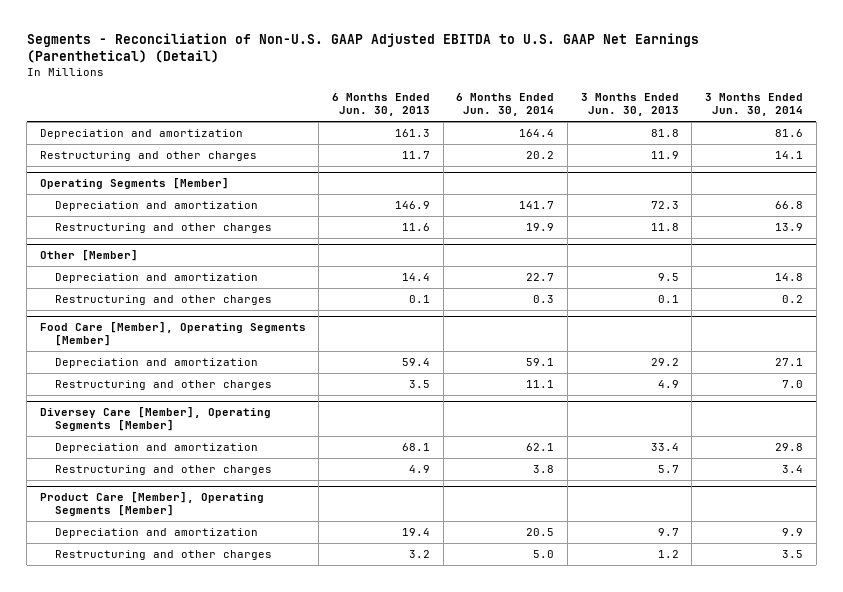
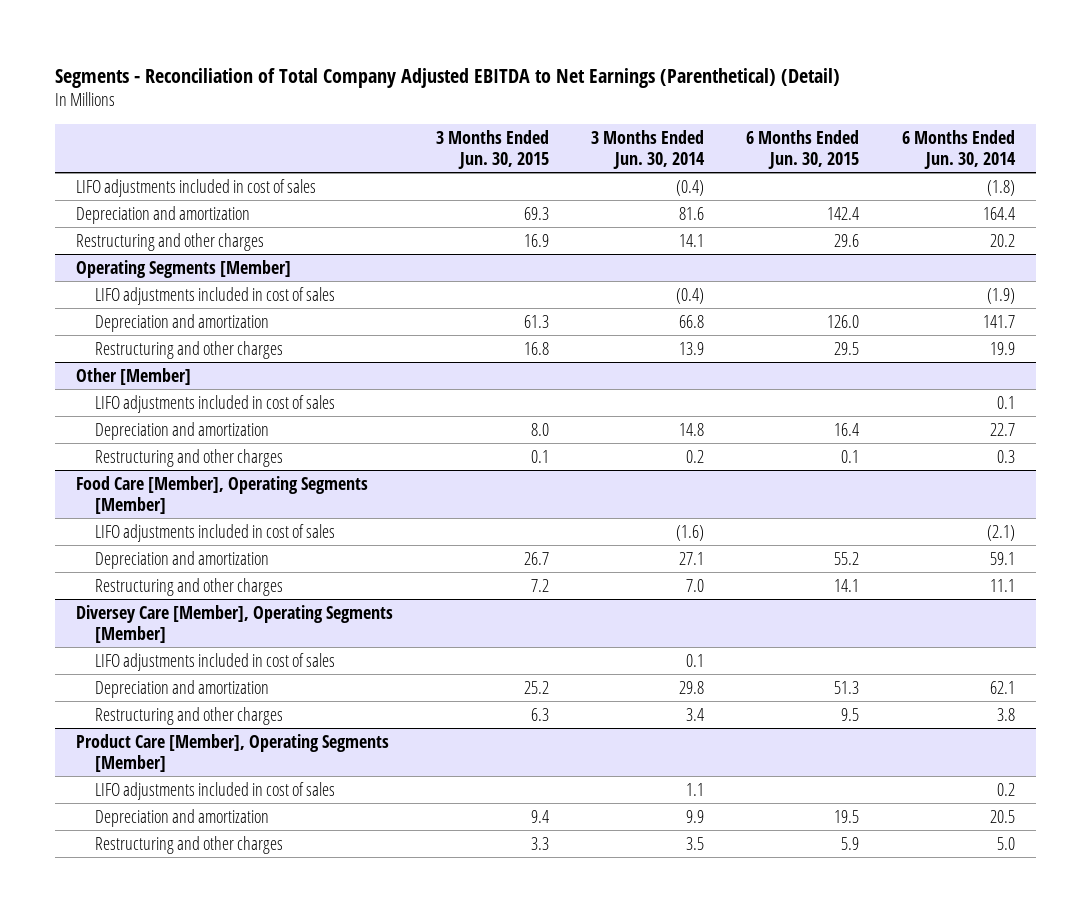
- Segments - Reconciliation of Non-U.S. GAAP Adjusted EBITDA to U.S. GAAP Net Earnings (Parenthetical) (Detail)
+ Segments - Reconciliation of Total Company Adjusted EBITDA to Net Earnings (Parenthetical) (Detail)
- | 6 Months Ended Jun. 30, 2013 | 6 Months Ended Jun. 30, 2014 | 3 Months Ended Jun. 30, 2013 | 3 Months Ended Jun. 30, 2014
+ | 3 Months Ended Jun. 30, 2015 | 3 Months Ended Jun. 30, 2014 | 6 Months Ended Jun. 30, 2015 | 6 Months Ended Jun. 30, 2014
+ LIFO adjustments included in cost of sales | | (0.4) | | (1.8)
@ Operating Segments [Member]
+ LIFO adjustments included in cost of sales | | (0.4) | | (1.9)
@ Other [Member]
+ LIFO adjustments included in cost of sales | | | | 0.1
@ Food Care [Member], Operating Segments [Member]
+ LIFO adjustments included in cost of sales | | (1.6) | | (2.1)
@ Diversey Care [Member], Operating Segments [Member]
+ LIFO adjustments included in cost of sales | | 0.1 | |
@ Product Care [Member], Operating Segments [Member]
+ LIFO adjustments included in cost of sales | | 1.1 | | 0.2

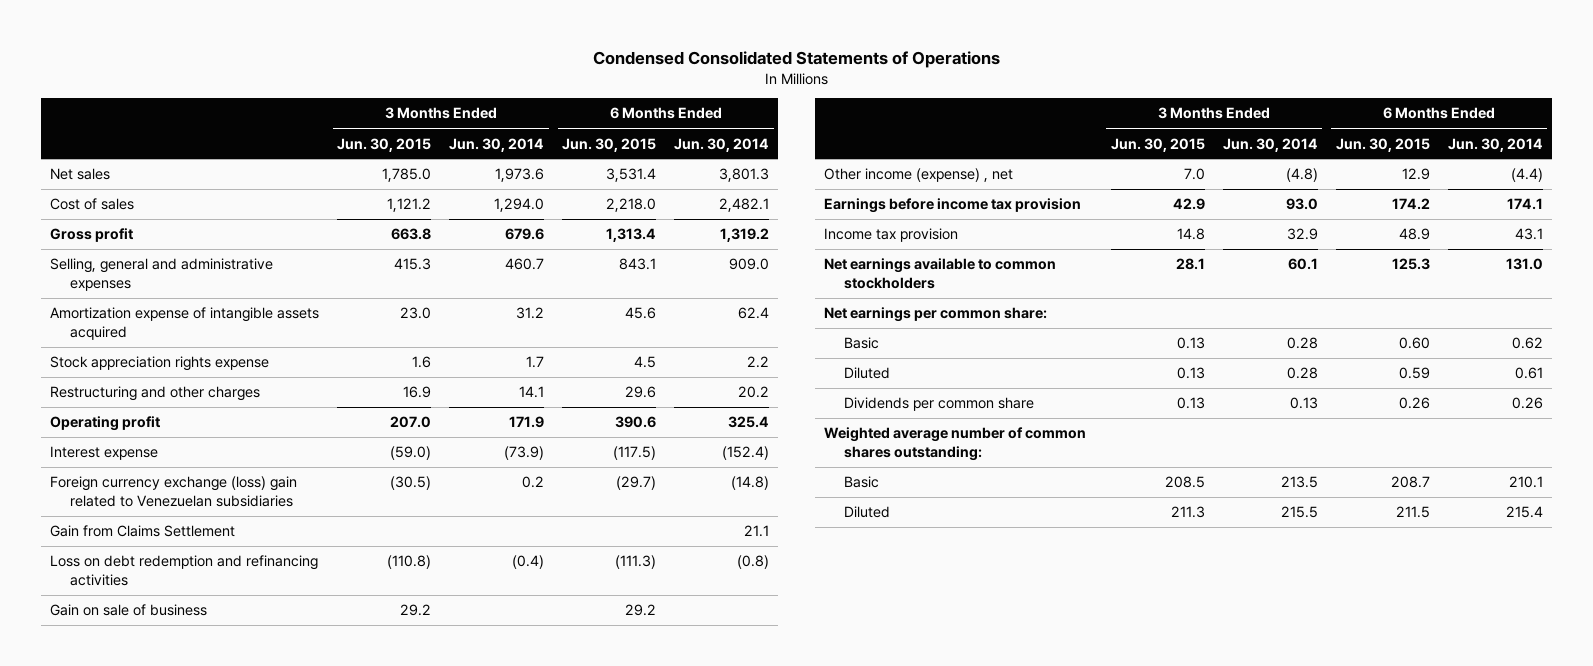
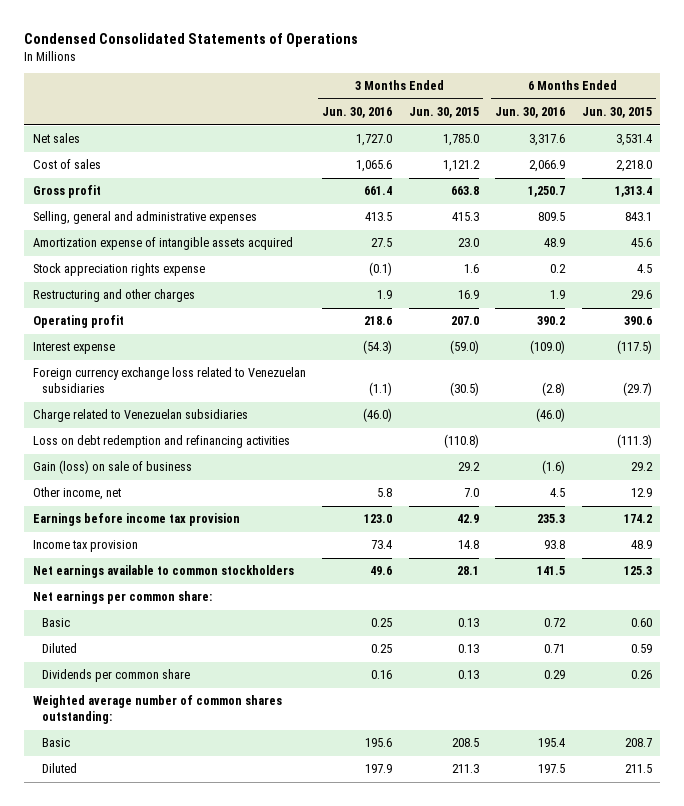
- | 3 Months Ended Jun. 30, 2015 | 3 Months Ended Jun. 30, 2014 | 6 Months Ended Jun. 30, 2015 | 6 Months Ended Jun. 30, 2014
+ | 3 Months Ended Jun. 30, 2016 | 3 Months Ended Jun. 30, 2015 | 6 Months Ended Jun. 30, 2016 | 6 Months Ended Jun. 30, 2015
- Foreign currency exchange (loss) gain related to Venezuelan subsidiaries | (30.5) | 0.2 | (29.7) | (14.8)
- Gain from Claims Settlement | | | | 21.1
+ Foreign currency exchange loss related to Venezuelan subsidiaries | (1.1) | (30.5) | (2.8) | (29.7)
+ Charge related to Venezuelan subsidiaries | (46.0) | | (46.0) |
- Gain on sale of business | 29.2 | | 29.2 |
- Other income (expense) , net | 7.0 | (4.8) | 12.9 | (4.4)
+ Gain (loss) on sale of business | | 29.2 | (1.6) | 29.2
+ Other income, net | 5.8 | 7.0 | 4.5 | 12.9

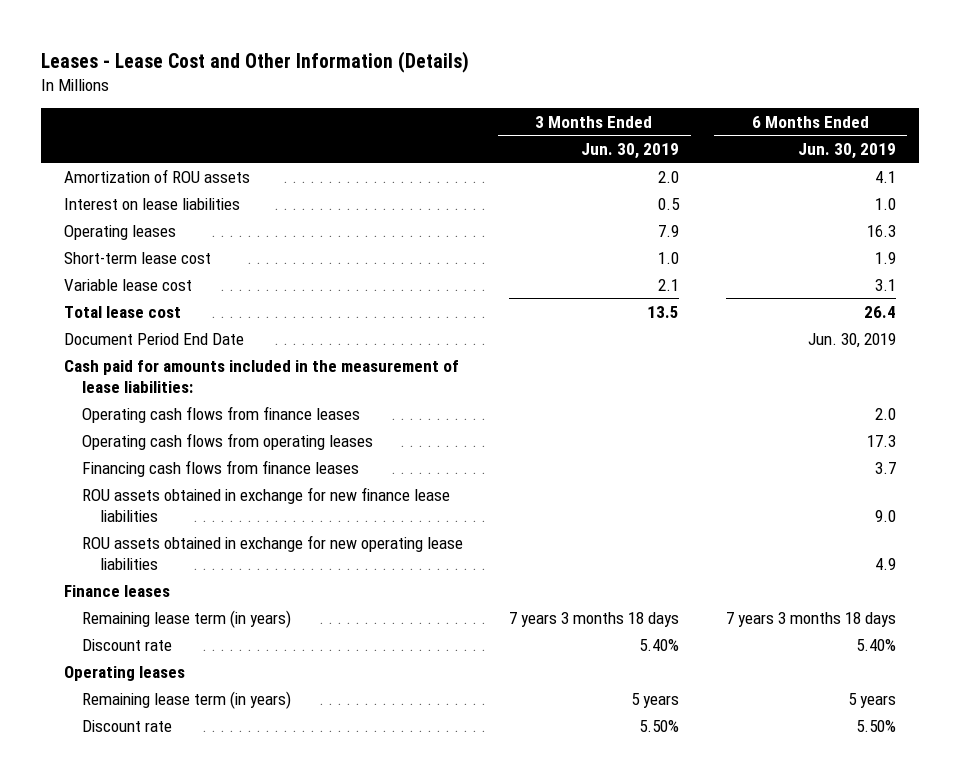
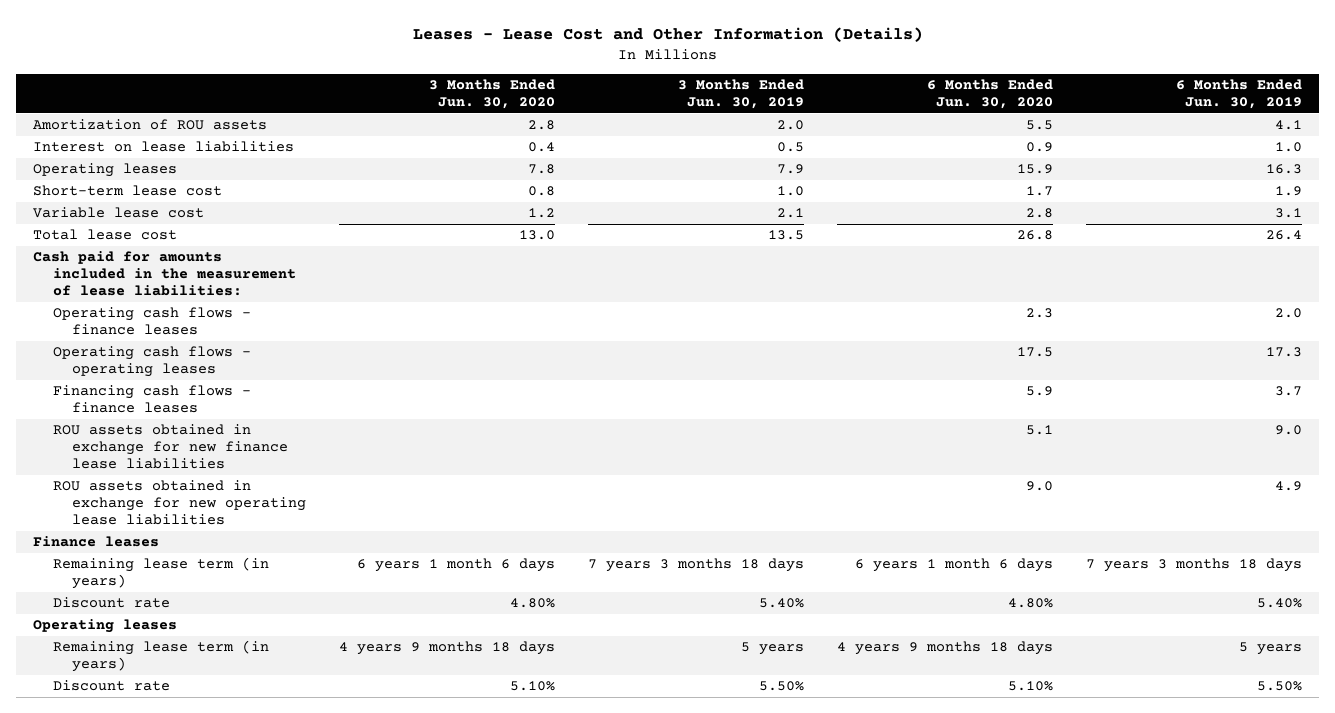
- | 3 Months Ended Jun. 30, 2019 | 6 Months Ended Jun. 30, 2019
+ | 3 Months Ended Jun. 30, 2020 | 3 Months Ended Jun. 30, 2019 | 6 Months Ended Jun. 30, 2020 | 6 Months Ended Jun. 30, 2019
- Document Period End Date | | Jun. 30, 2019
- Operating cash flows from finance leases | | 2.0
- Operating cash flows from operating leases | | 17.3
- Financing cash flows from finance leases | | 3.7
+ Operating cash flows - finance leases | | | 2.3 | 2.0
+ Operating cash flows - operating leases | | | 17.5 | 17.3
+ Financing cash flows - finance leases | | | 5.9 | 3.7

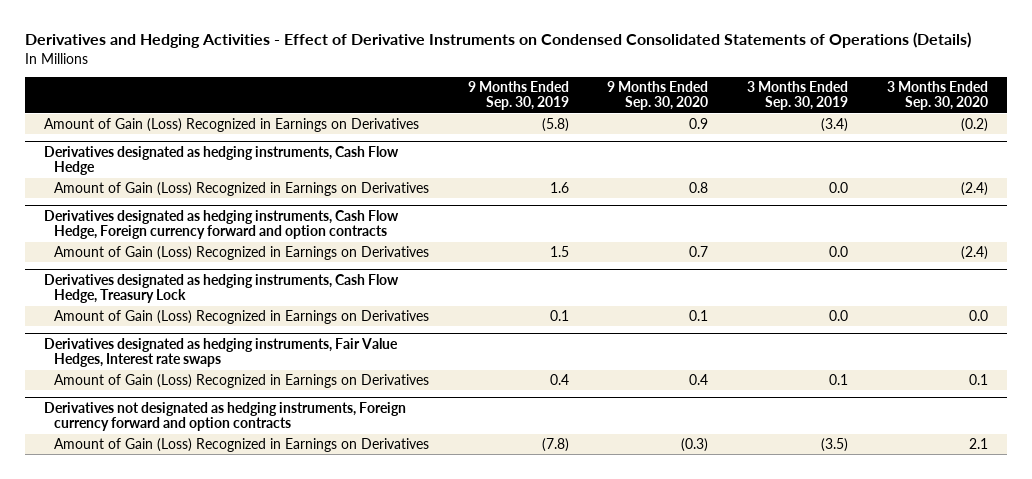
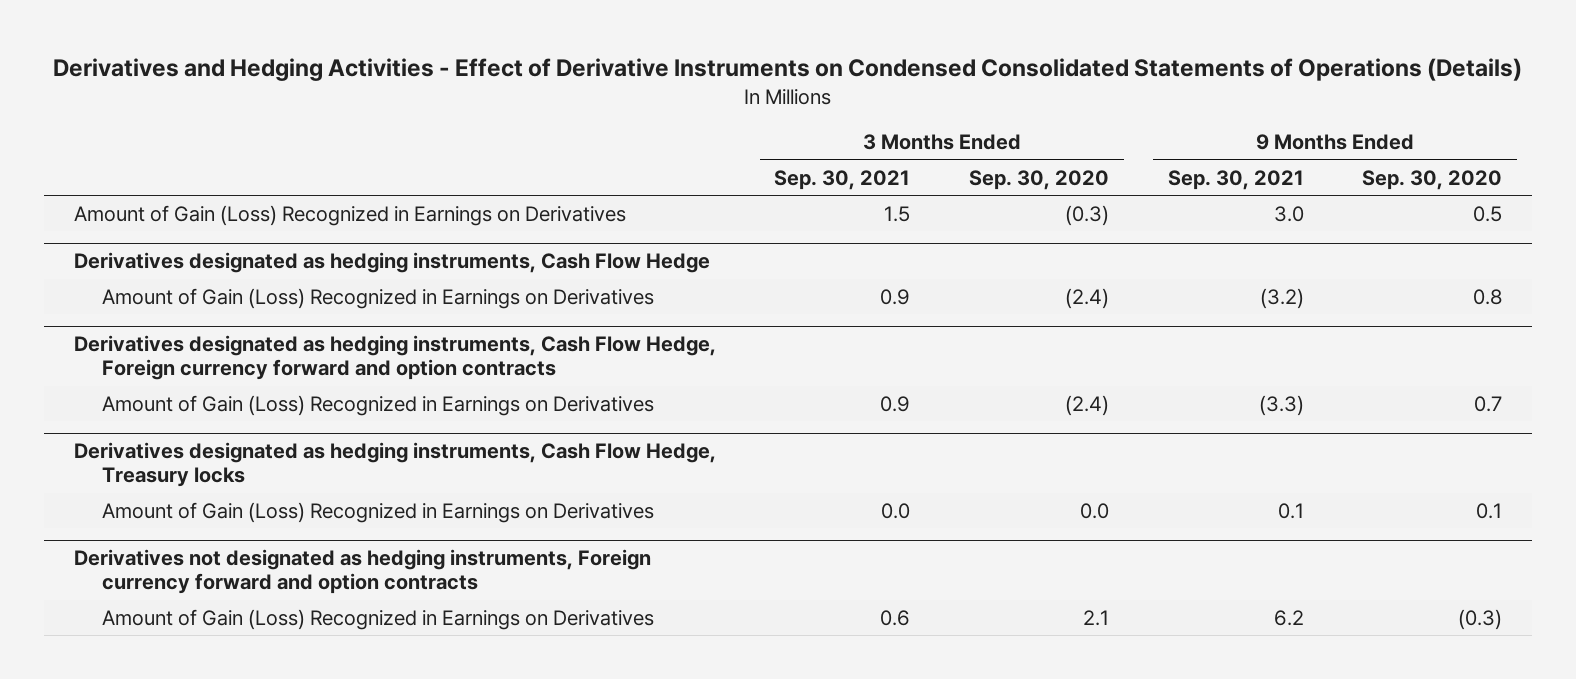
- | 9 Months Ended Sep. 30, 2019 | 9 Months Ended Sep. 30, 2020 | 3 Months Ended Sep. 30, 2019 | 3 Months Ended Sep. 30, 2020
+ | 3 Months Ended Sep. 30, 2021 | 3 Months Ended Sep. 30, 2020 | 9 Months Ended Sep. 30, 2021 | 9 Months Ended Sep. 30, 2020
- Amount of Gain (Loss) Recognized in Earnings on Derivatives | (5.8) | 0.9 | (3.4) | (0.2)
+ Amount of Gain (Loss) Recognized in Earnings on Derivatives | 1.5 | (0.3) | 3.0 | 0.5
- Derivatives designated as hedging instruments, Cash Flow Hedge, Treasury Lock
+ Derivatives designated as hedging instruments, Cash Flow Hedge, Treasury locks
- Derivatives designated as hedging instruments, Fair Value Hedges, Interest rate swaps
- Amount of Gain (Loss) Recognized in Earnings on Derivatives | 0.4 | 0.4 | 0.1 | 0.1

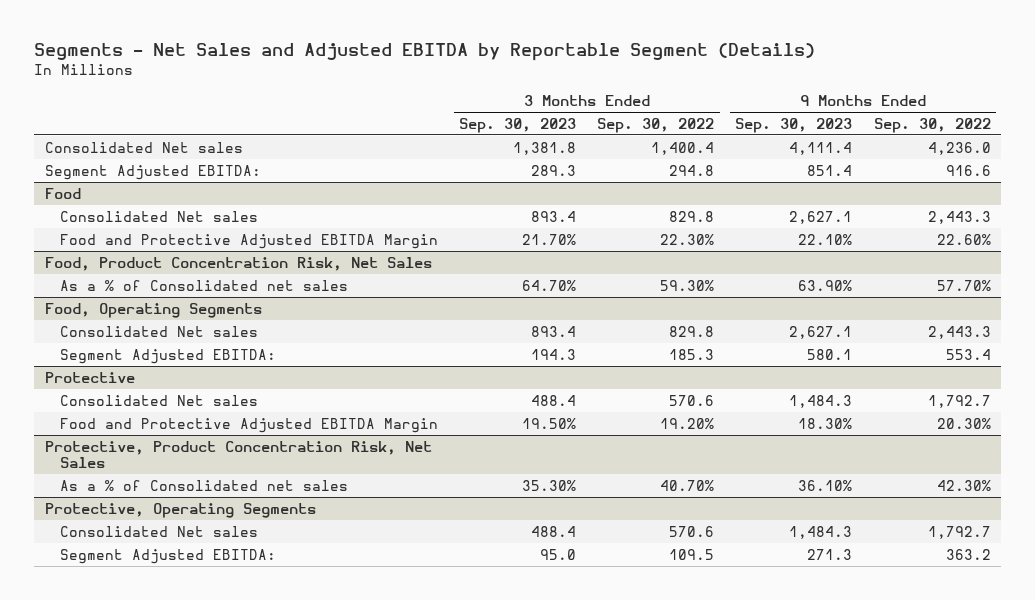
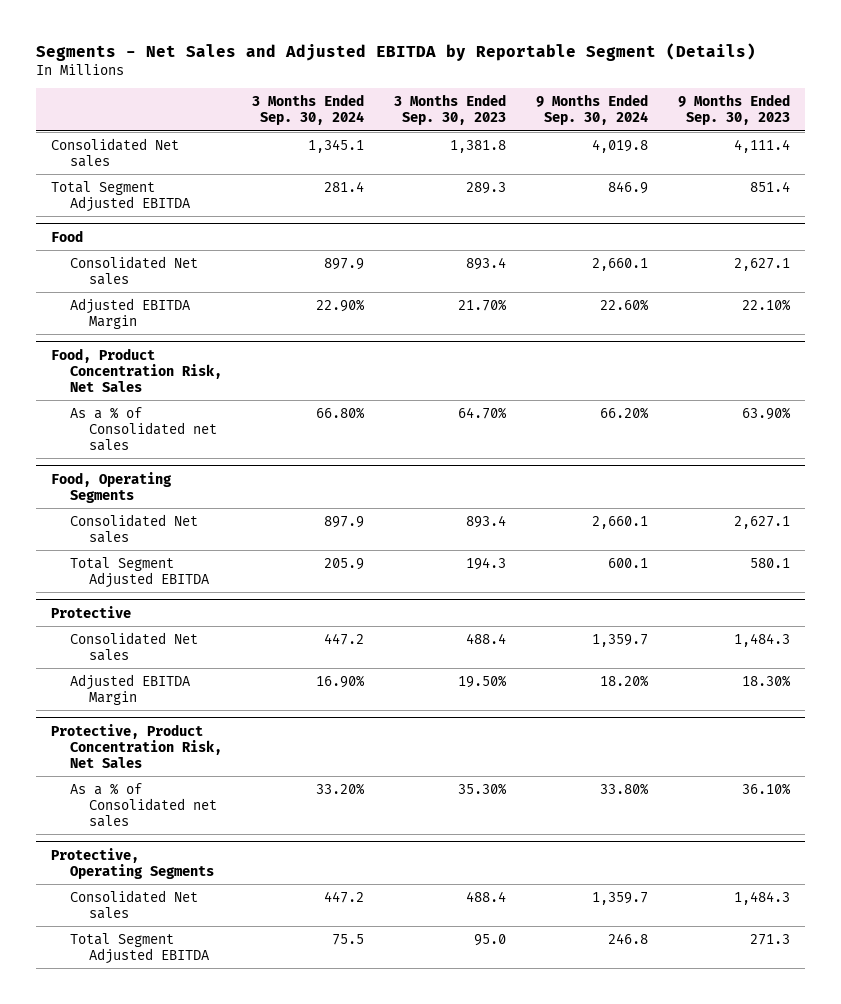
- | 3 Months Ended Sep. 30, 2023 | 3 Months Ended Sep. 30, 2022 | 9 Months Ended Sep. 30, 2023 | 9 Months Ended Sep. 30, 2022
+ | 3 Months Ended Sep. 30, 2024 | 3 Months Ended Sep. 30, 2023 | 9 Months Ended Sep. 30, 2024 | 9 Months Ended Sep. 30, 2023
- Segment Adjusted EBITDA: | 289.3 | 294.8 | 851.4 | 916.6
+ Total Segment Adjusted EBITDA | 281.4 | 289.3 | 846.9 | 851.4
@ Food
- Food and Protective Adjusted EBITDA Margin | 21.70% | 22.30% | 22.10% | 22.60%
+ Adjusted EBITDA Margin | 22.90% | 21.70% | 22.60% | 22.10%
@ Food, Operating Segments
- Segment Adjusted EBITDA: | 194.3 | 185.3 | 580.1 | 553.4
+ Total Segment Adjusted EBITDA | 205.9 | 194.3 | 600.1 | 580.1
@ Protective
- Food and Protective Adjusted EBITDA Margin | 19.50% | 19.20% | 18.30% | 20.30%
+ Adjusted EBITDA Margin | 16.90% | 19.50% | 18.20% | 18.30%
@ Protective, Operating Segments
- Segment Adjusted EBITDA: | 95.0 | 109.5 | 271.3 | 363.2
+ Total Segment Adjusted EBITDA | 75.5 | 95.0 | 246.8 | 271.3

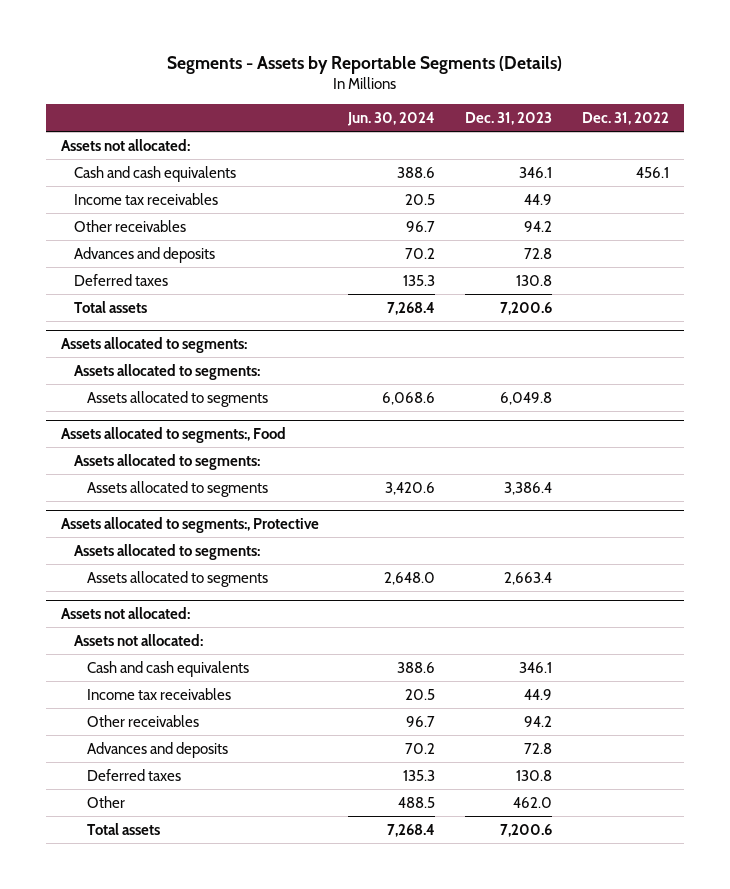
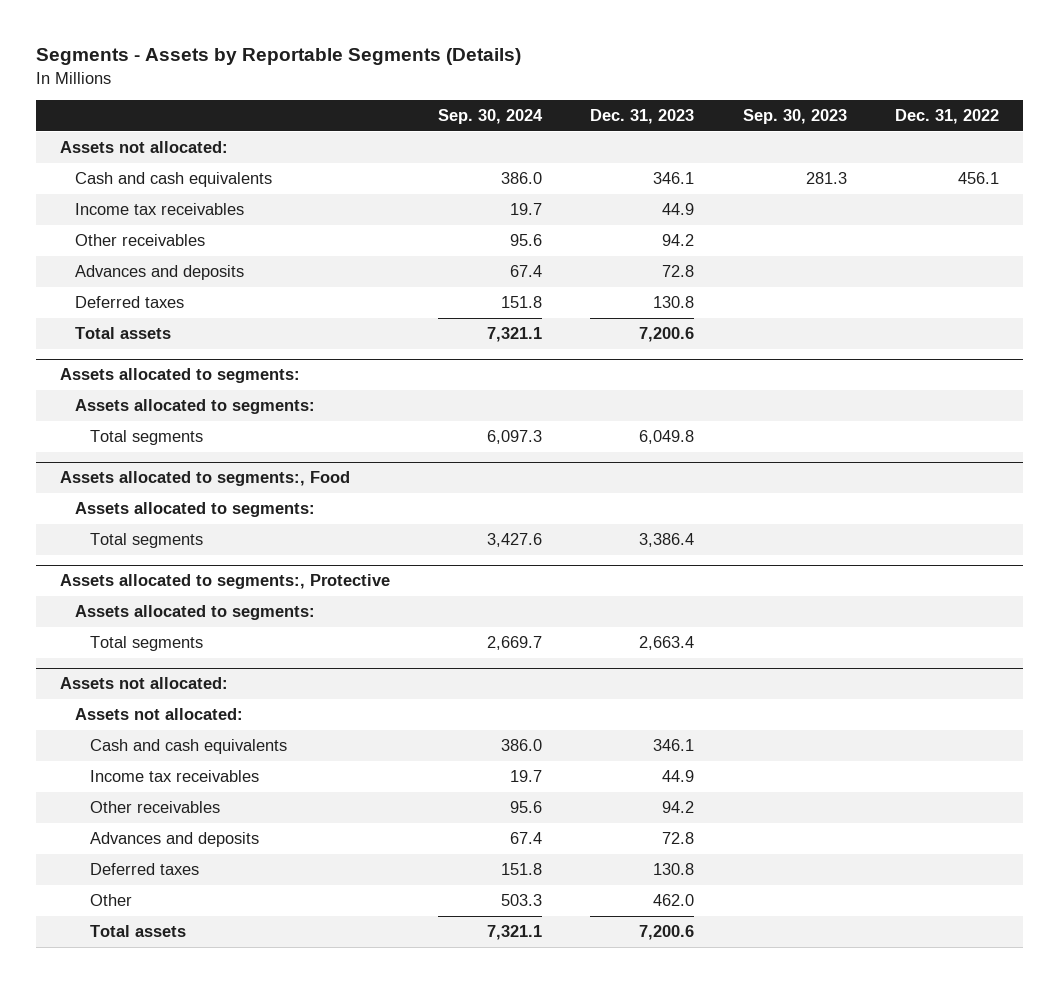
- | Jun. 30, 2024 | Dec. 31, 2023 | Dec. 31, 2022
+ | Sep. 30, 2024 | Dec. 31, 2023 | Sep. 30, 2023 | Dec. 31, 2022
@ Assets allocated to segments:
- Assets allocated to segments | 6,068.6 | 6,049.8 |
+ Total segments | 6,097.3 | 6,049.8 | |
@ Assets allocated to segments:, Food
- Assets allocated to segments | 3,420.6 | 3,386.4 |
+ Total segments | 3,427.6 | 3,386.4 | |
@ Assets allocated to segments:, Protective
- Assets allocated to segments | 2,648.0 | 2,663.4 |
+ Total segments | 2,669.7 | 2,663.4 | |

